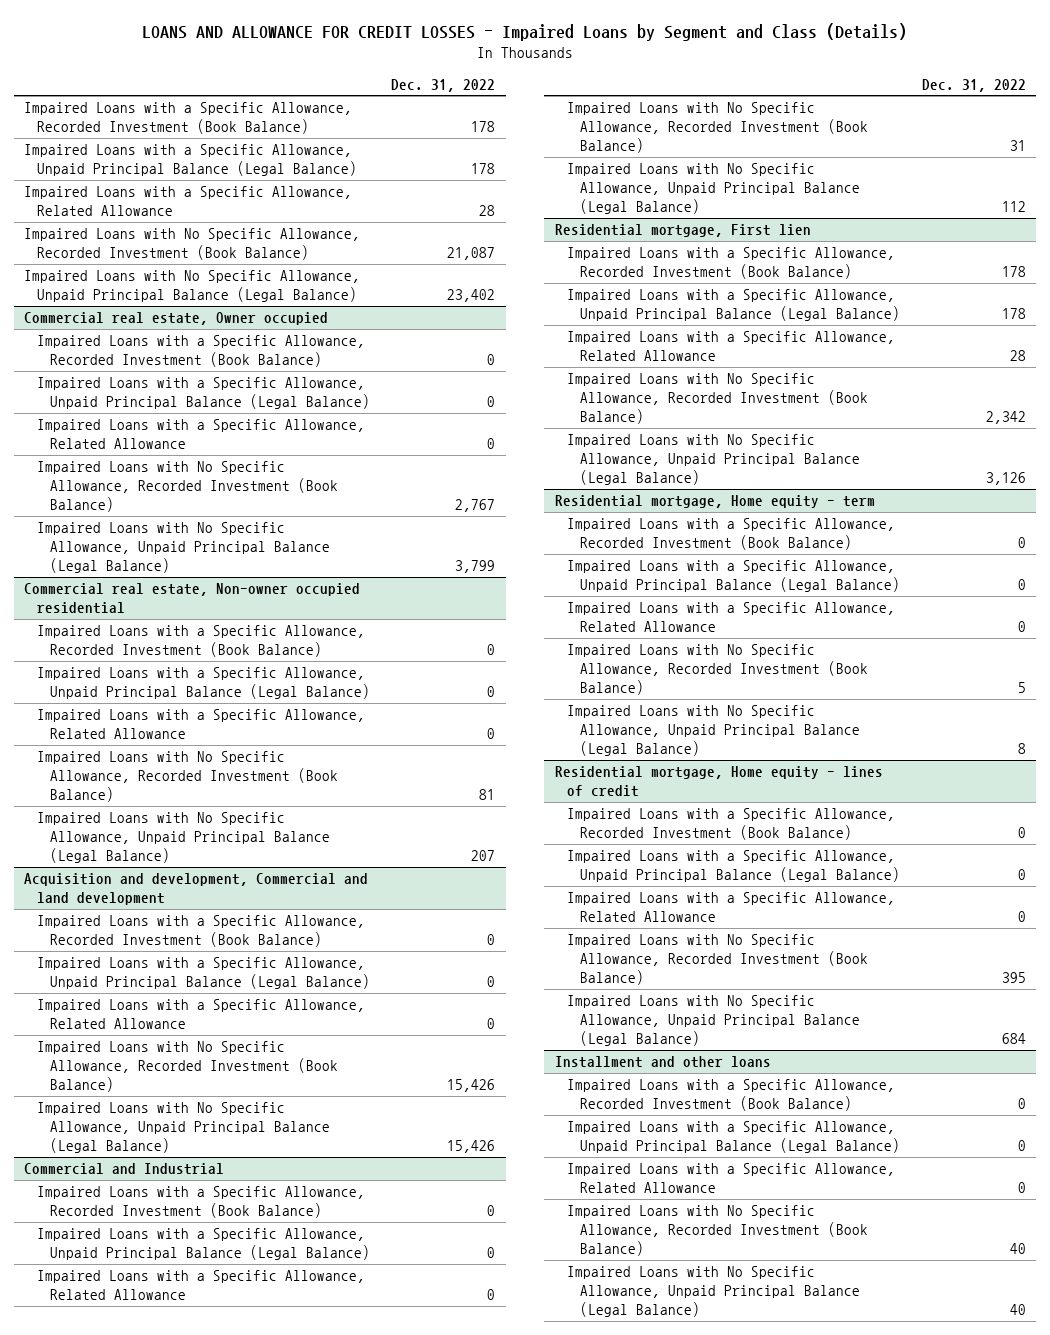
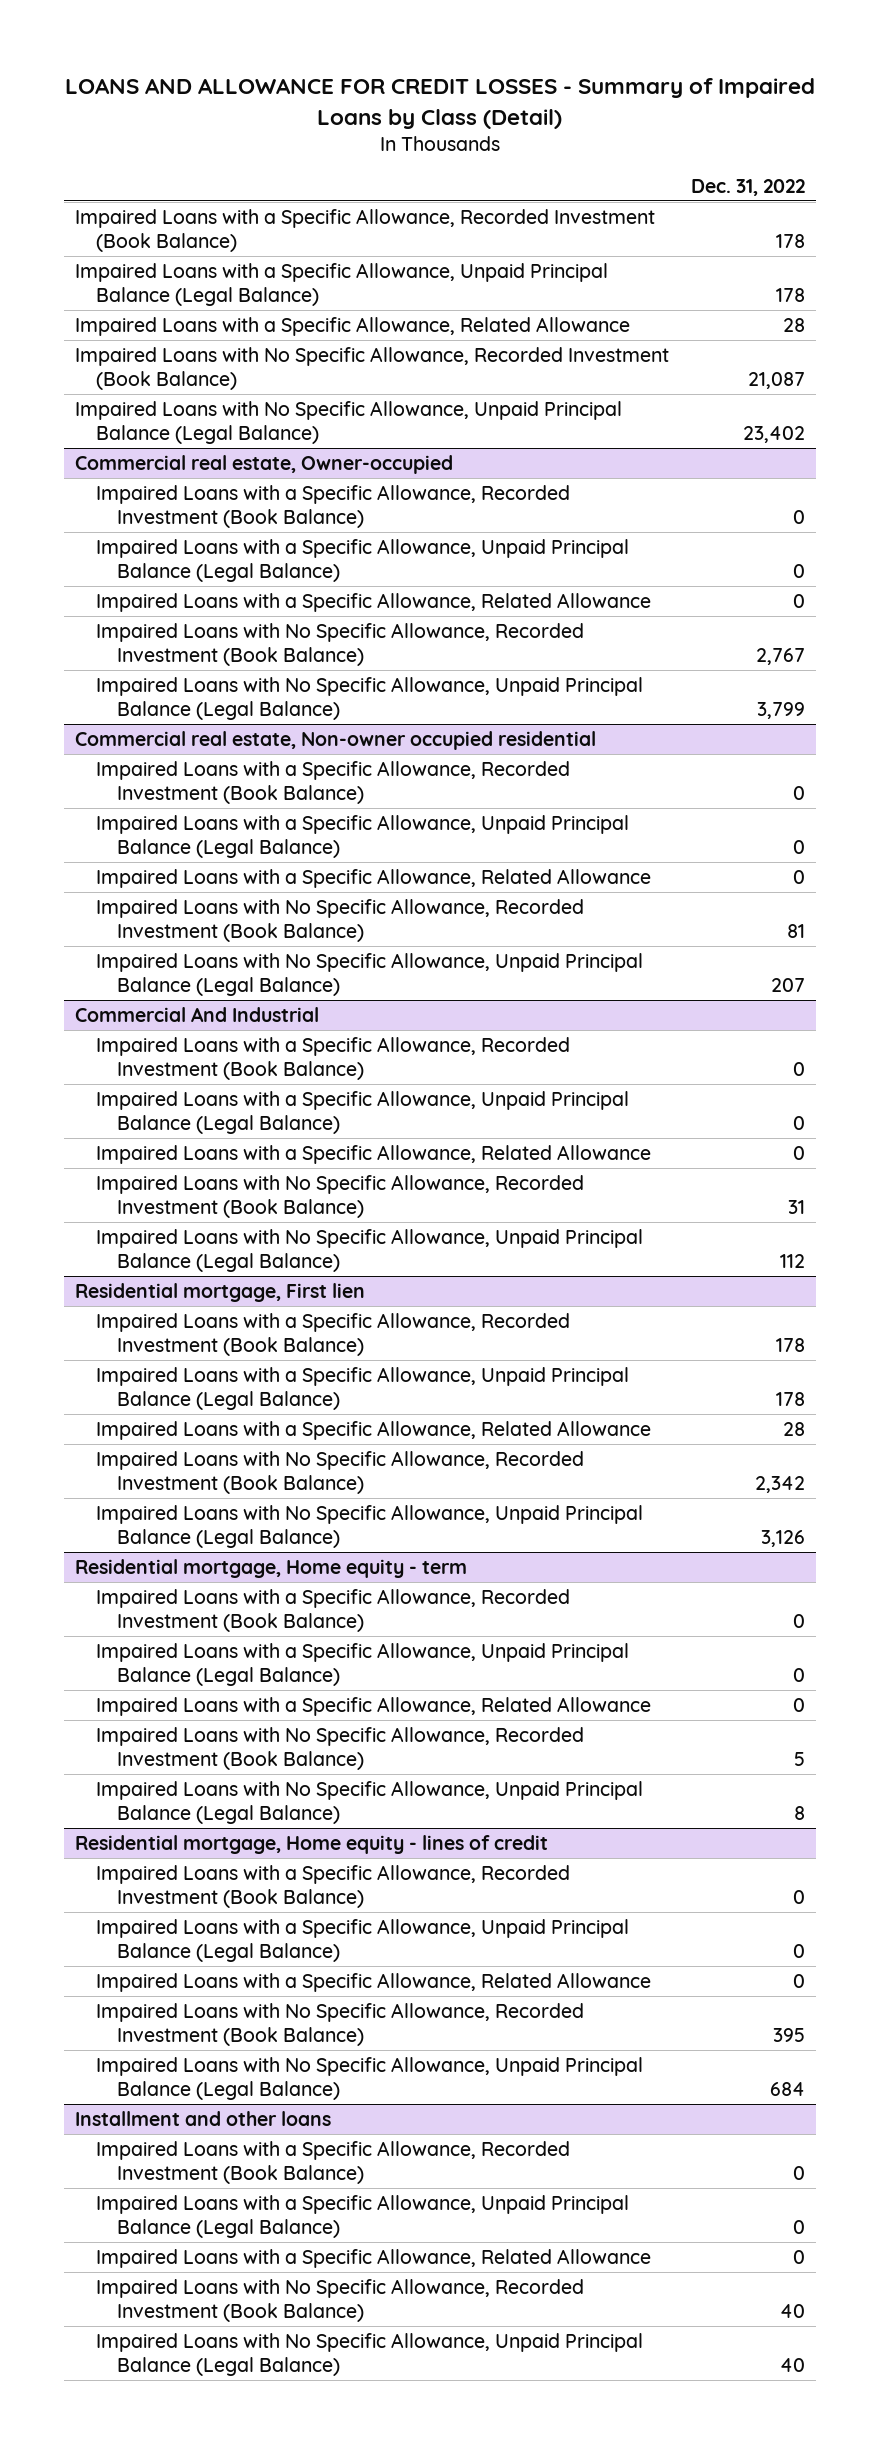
- LOANS AND ALLOWANCE FOR CREDIT LOSSES - Impaired Loans by Segment and Class (Details)
+ LOANS AND ALLOWANCE FOR CREDIT LOSSES - Summary of Impaired Loans by Class (Detail)
- Commercial real estate, Owner occupied
+ Commercial real estate, Owner-occupied
- Acquisition and development, Commercial and land development
- Impaired Loans with a Specific Allowance, Recorded Investment (Book Balance) | 0
- Impaired Loans with a Specific Allowance, Unpaid Principal Balance (Legal Balance) | 0
- Impaired Loans with a Specific Allowance, Related Allowance | 0
- Impaired Loans with No Specific Allowance, Recorded Investment (Book Balance) | 15,426
- Impaired Loans with No Specific Allowance, Unpaid Principal Balance (Legal Balance) | 15,426
- Commercial and Industrial
+ Commercial And Industrial

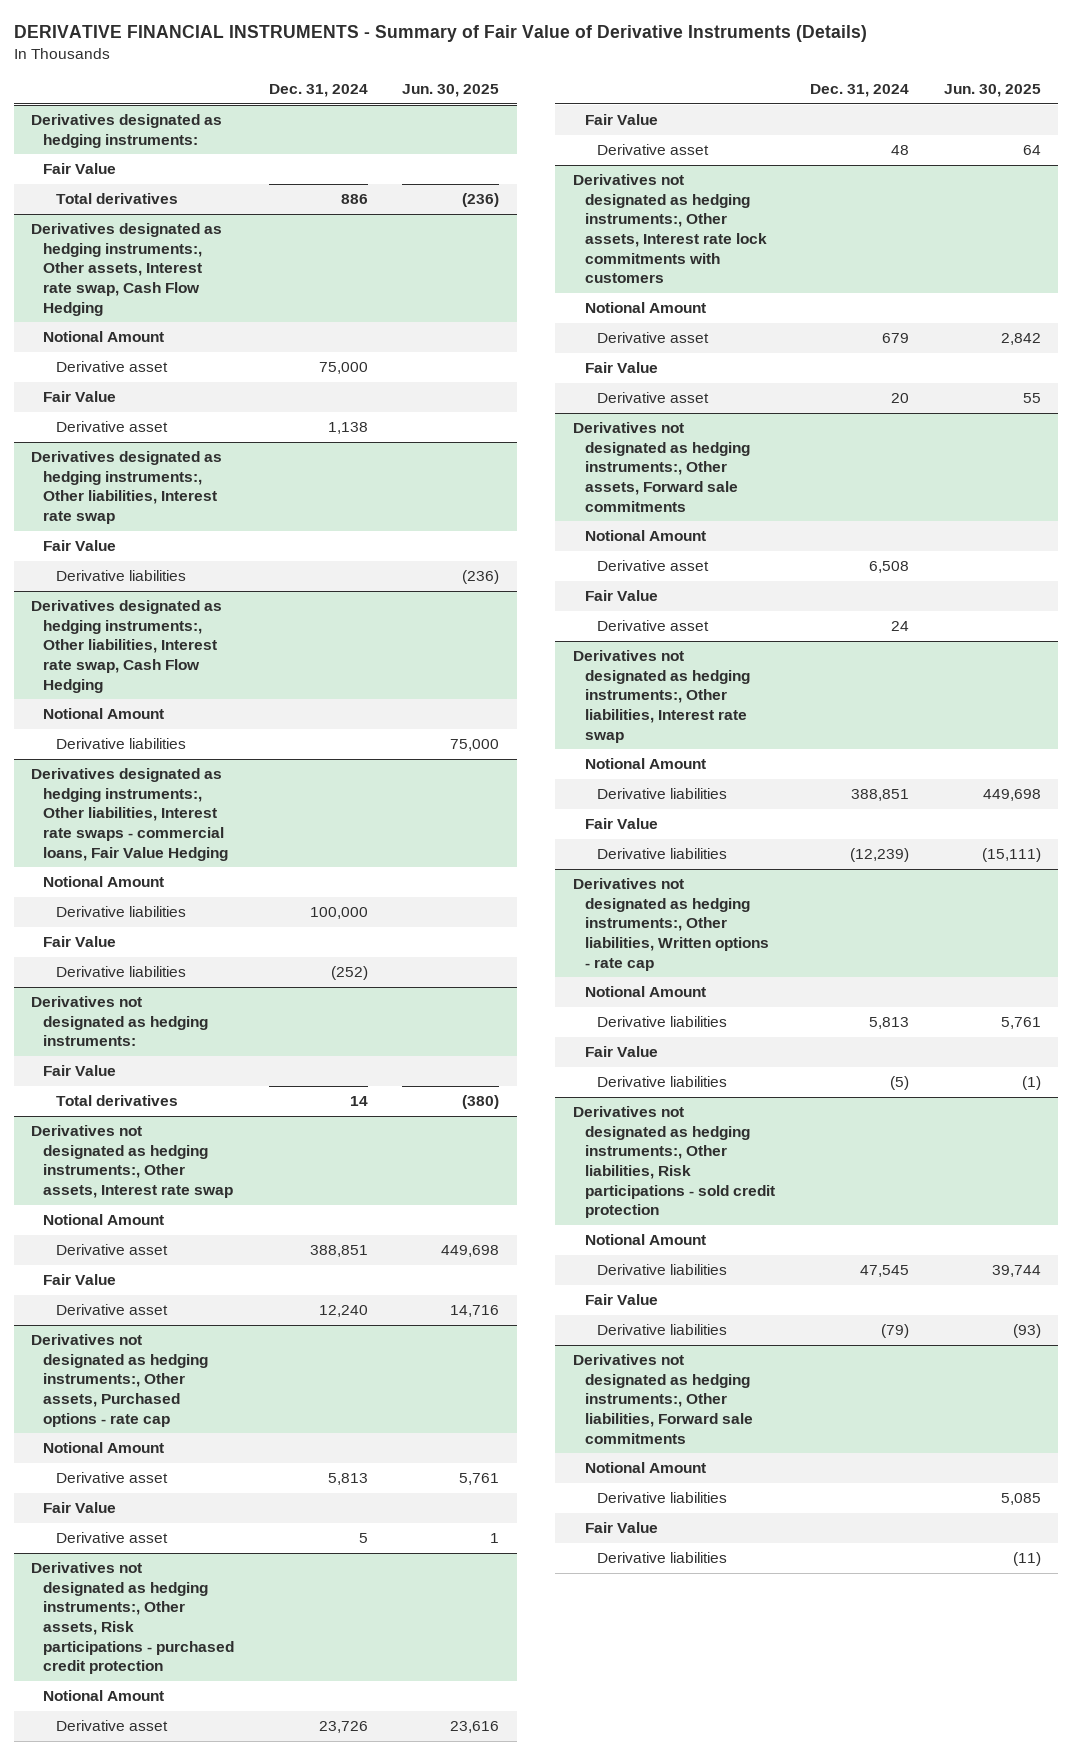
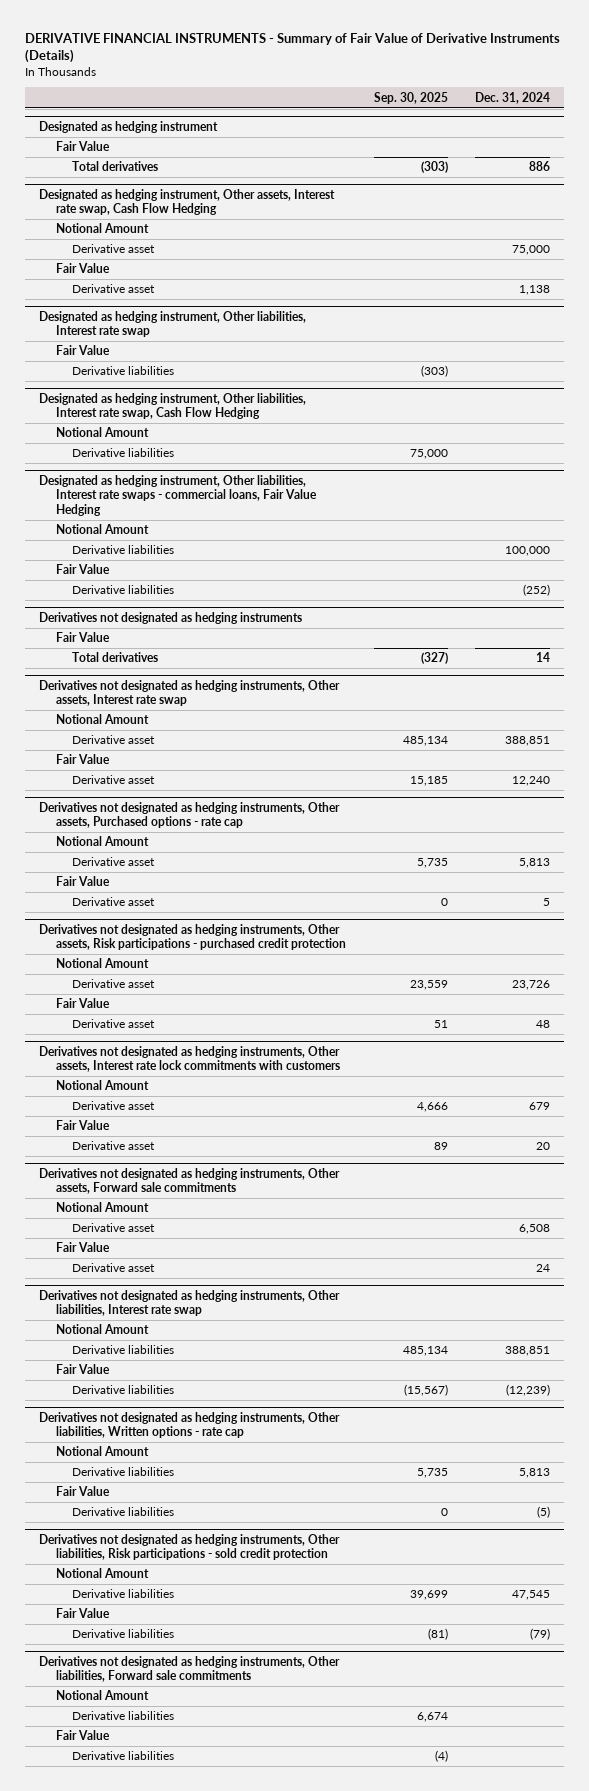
- | Dec. 31, 2024 | Jun. 30, 2025
+ | Sep. 30, 2025 | Dec. 31, 2024
- Derivatives designated as hedging instruments:
+ Designated as hedging instrument
- Derivatives designated as hedging instruments:, Other assets, Interest rate swap, Cash Flow Hedging
+ Designated as hedging instrument, Other assets, Interest rate swap, Cash Flow Hedging
- Derivatives designated as hedging instruments:, Other liabilities, Interest rate swap
+ Designated as hedging instrument, Other liabilities, Interest rate swap
- Derivatives designated as hedging instruments:, Other liabilities, Interest rate swap, Cash Flow Hedging
+ Designated as hedging instrument, Other liabilities, Interest rate swap, Cash Flow Hedging
- Derivatives designated as hedging instruments:, Other liabilities, Interest rate swaps - commercial loans, Fair Value Hedging
+ Designated as hedging instrument, Other liabilities, Interest rate swaps - commercial loans, Fair Value Hedging
- Derivatives not designated as hedging instruments:
+ Derivatives not designated as hedging instruments
- Derivatives not designated as hedging instruments:, Other assets, Interest rate swap
+ Derivatives not designated as hedging instruments, Other assets, Interest rate swap
- Derivatives not designated as hedging instruments:, Other assets, Purchased options - rate cap
+ Derivatives not designated as hedging instruments, Other assets, Purchased options - rate cap
- Derivatives not designated as hedging instruments:, Other assets, Risk participations - purchased credit protection
+ Derivatives not designated as hedging instruments, Other assets, Risk participations - purchased credit protection
- Derivatives not designated as hedging instruments:, Other assets, Interest rate lock commitments with customers
+ Derivatives not designated as hedging instruments, Other assets, Interest rate lock commitments with customers
- Derivatives not designated as hedging instruments:, Other assets, Forward sale commitments
+ Derivatives not designated as hedging instruments, Other assets, Forward sale commitments
- Derivatives not designated as hedging instruments:, Other liabilities, Interest rate swap
+ Derivatives not designated as hedging instruments, Other liabilities, Interest rate swap
- Derivatives not designated as hedging instruments:, Other liabilities, Written options - rate cap
+ Derivatives not designated as hedging instruments, Other liabilities, Written options - rate cap
- Derivatives not designated as hedging instruments:, Other liabilities, Risk participations - sold credit protection
+ Derivatives not designated as hedging instruments, Other liabilities, Risk participations - sold credit protection
- Derivatives not designated as hedging instruments:, Other liabilities, Forward sale commitments
+ Derivatives not designated as hedging instruments, Other liabilities, Forward sale commitments

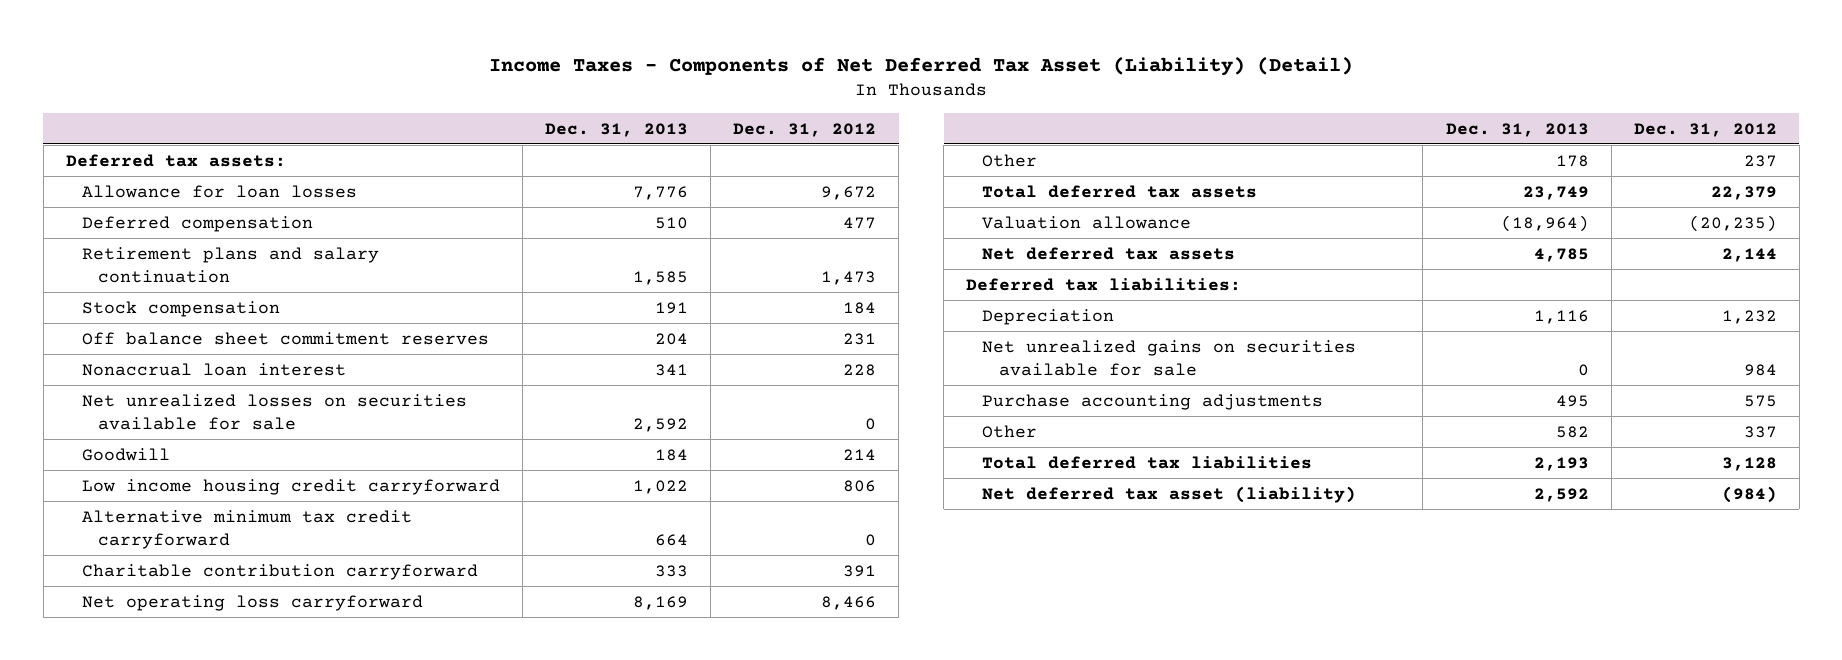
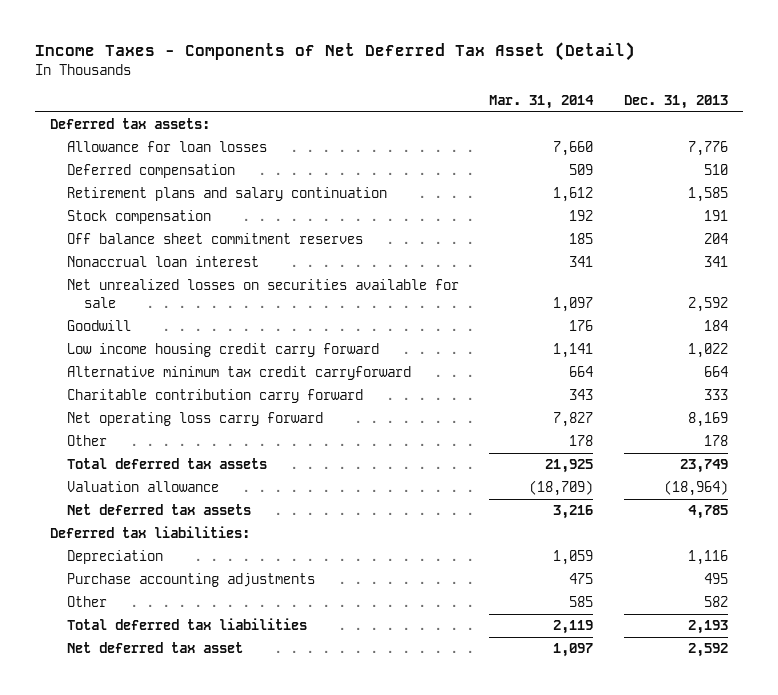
- Income Taxes - Components of Net Deferred Tax Asset (Liability) (Detail)
+ Income Taxes - Components of Net Deferred Tax Asset (Detail)
- | Dec. 31, 2013 | Dec. 31, 2012
+ | Mar. 31, 2014 | Dec. 31, 2013
- Low income housing credit carryforward | 1,022 | 806
+ Low income housing credit carry forward | 1,141 | 1,022
- Charitable contribution carryforward | 333 | 391
- Net operating loss carryforward | 8,169 | 8,466
+ Charitable contribution carry forward | 343 | 333
+ Net operating loss carry forward | 7,827 | 8,169
- Net unrealized gains on securities available for sale | 0 | 984
- Net deferred tax asset (liability) | 2,592 | (984)
+ Net deferred tax asset | 1,097 | 2,592

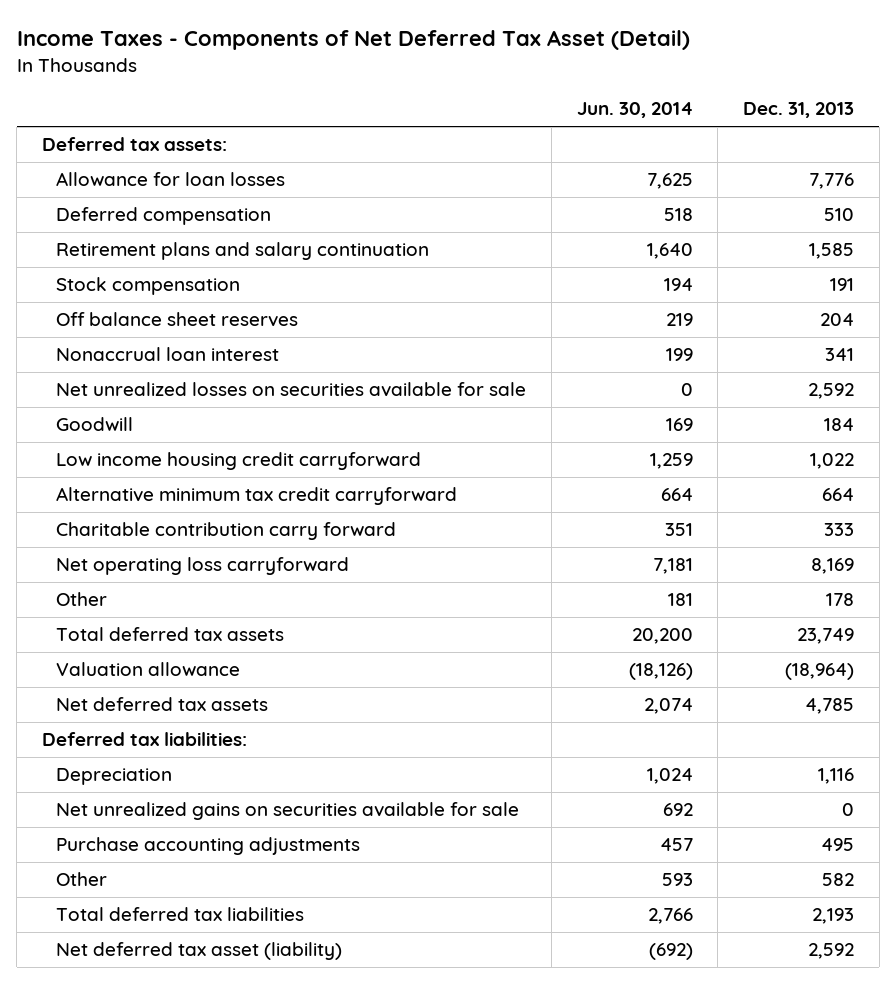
- | Mar. 31, 2014 | Dec. 31, 2013
+ | Jun. 30, 2014 | Dec. 31, 2013
- Off balance sheet commitment reserves | 185 | 204
+ Off balance sheet reserves | 219 | 204
- Low income housing credit carry forward | 1,141 | 1,022
+ Low income housing credit carryforward | 1,259 | 1,022
- Net operating loss carry forward | 7,827 | 8,169
+ Net operating loss carryforward | 7,181 | 8,169
+ Net unrealized gains on securities available for sale | 692 | 0
- Net deferred tax asset | 1,097 | 2,592
+ Net deferred tax asset (liability) | (692) | 2,592

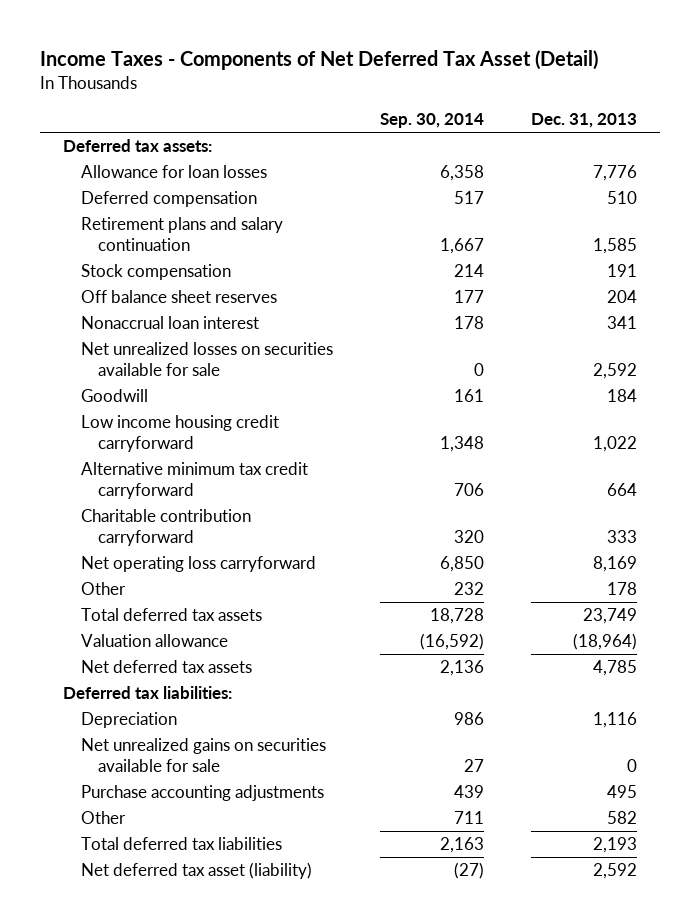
- | Jun. 30, 2014 | Dec. 31, 2013
+ | Sep. 30, 2014 | Dec. 31, 2013
- Charitable contribution carry forward | 351 | 333
+ Charitable contribution carryforward | 320 | 333

